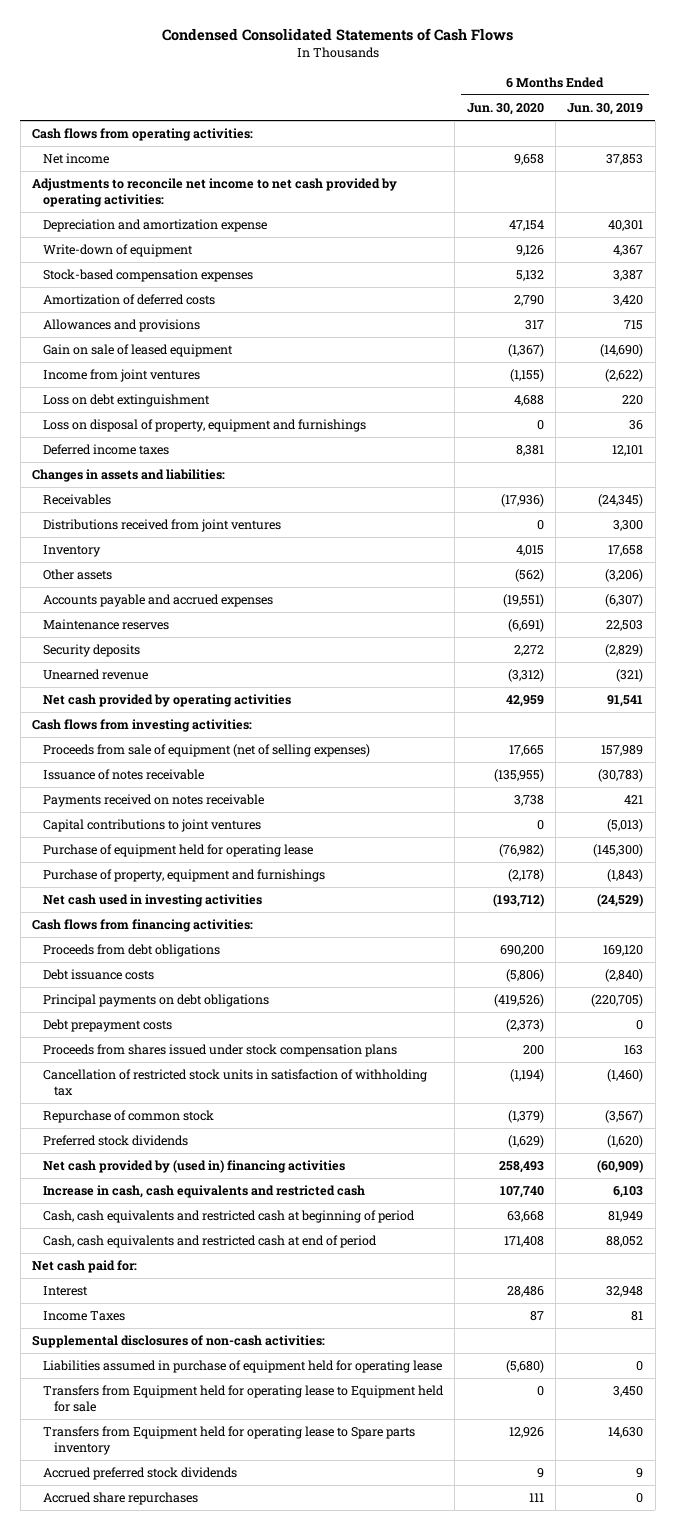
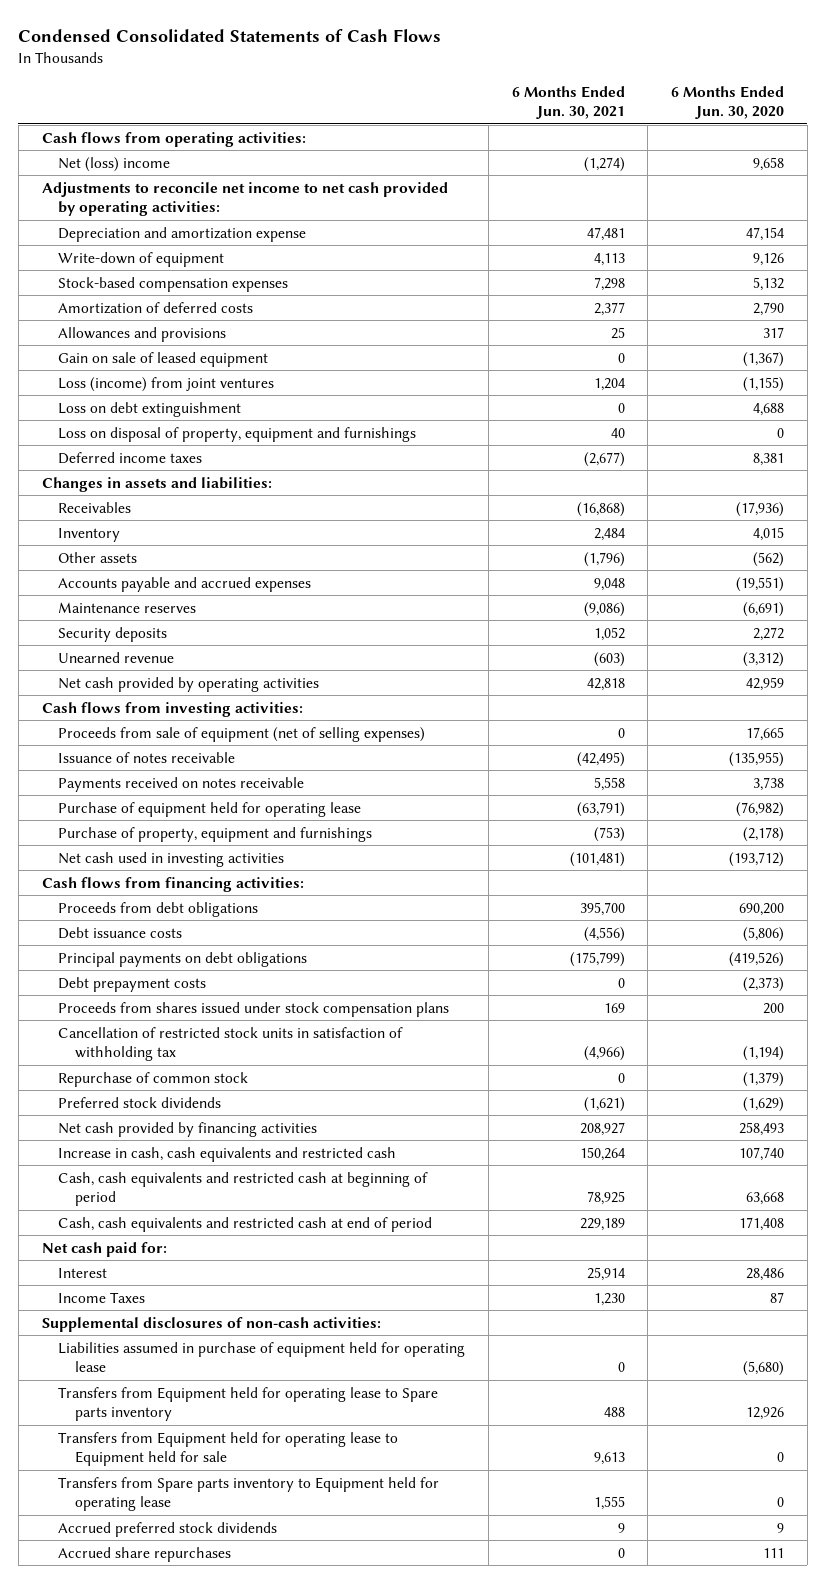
- | 6 Months Ended Jun. 30, 2020 | 6 Months Ended Jun. 30, 2019
+ | 6 Months Ended Jun. 30, 2021 | 6 Months Ended Jun. 30, 2020
- Net income | 9,658 | 37,853
+ Net (loss) income | (1,274) | 9,658
- Income from joint ventures | (1,155) | (2,622)
+ Loss (income) from joint ventures | 1,204 | (1,155)
- Distributions received from joint ventures | 0 | 3,300
- Capital contributions to joint ventures | 0 | (5,013)
- Net cash provided by (used in) financing activities | 258,493 | (60,909)
+ Net cash provided by financing activities | 208,927 | 258,493
moved down: Transfers from Equipment held for operating lease to Equipment held for sale | 9,613 | 0
+ Transfers from Spare parts inventory to Equipment held for operating lease | 1,555 | 0

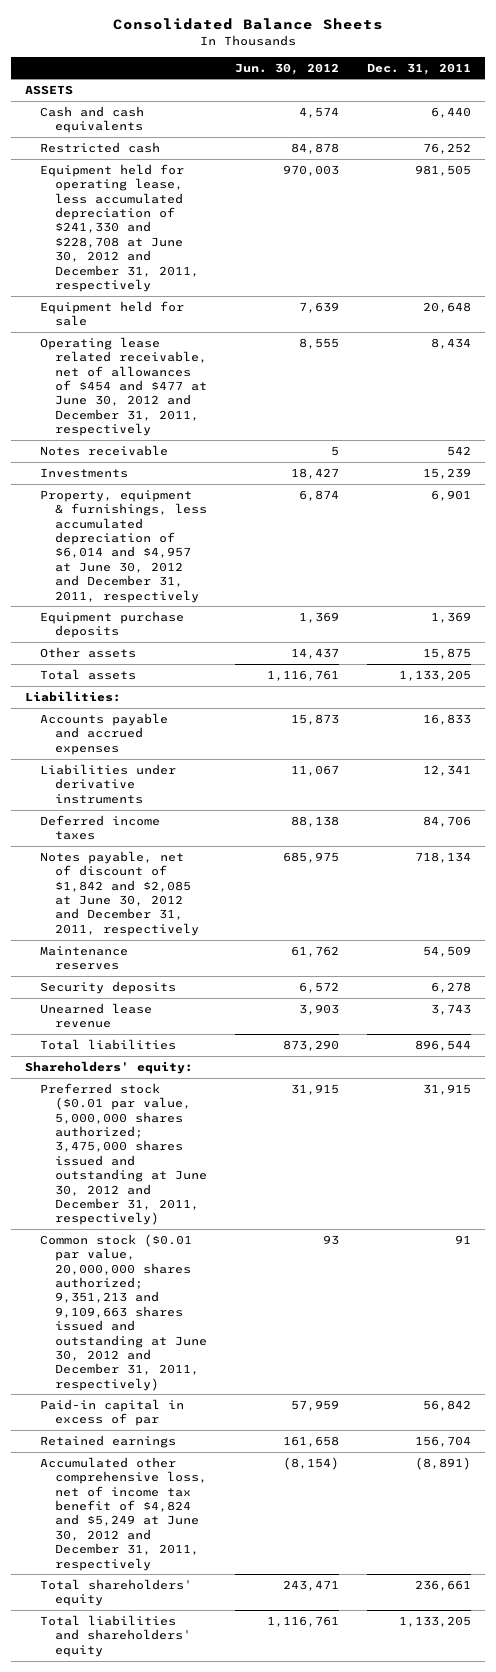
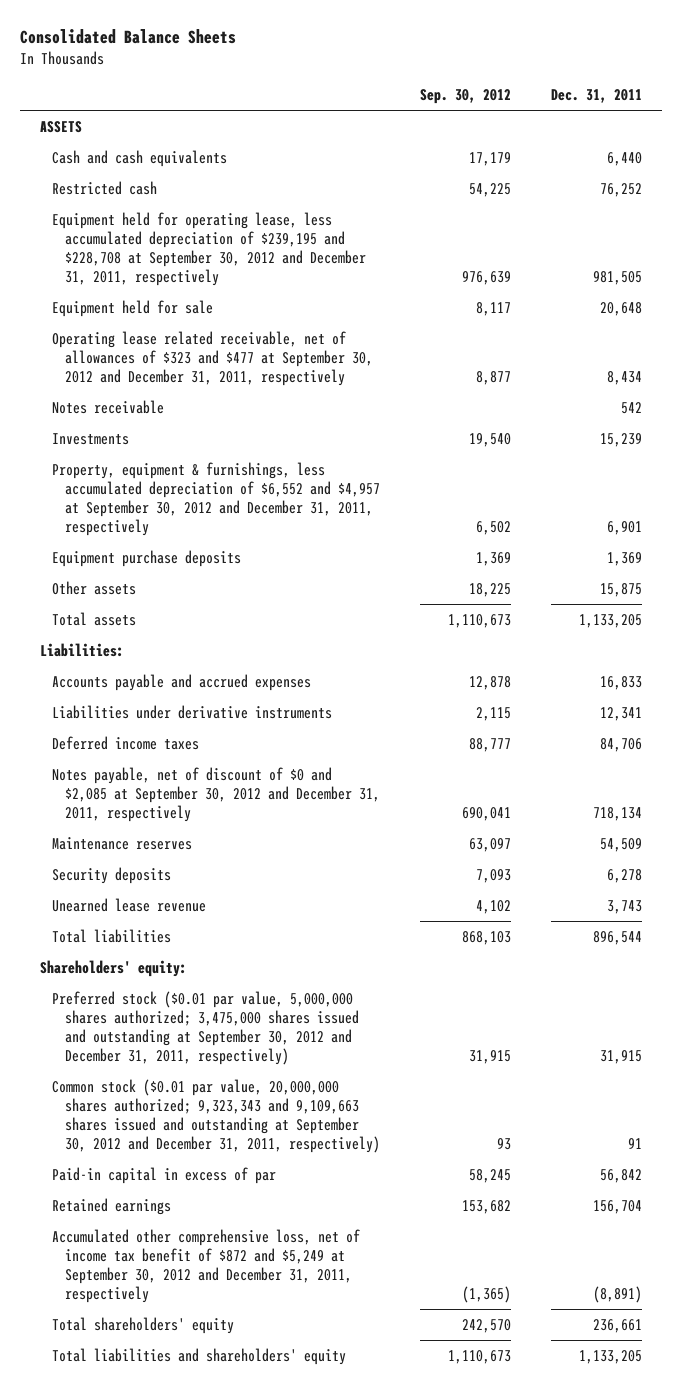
- | Jun. 30, 2012 | Dec. 31, 2011
+ | Sep. 30, 2012 | Dec. 31, 2011
- Equipment held for operating lease, less accumulated depreciation of $241,330 and $228,708 at June 30, 2012 and December 31, 2011, respectively | 970,003 | 981,505
+ Equipment held for operating lease, less accumulated depreciation of $239,195 and $228,708 at September 30, 2012 and December 31, 2011, respectively | 976,639 | 981,505
- Operating lease related receivable, net of allowances of $454 and $477 at June 30, 2012 and December 31, 2011, respectively | 8,555 | 8,434
+ Operating lease related receivable, net of allowances of $323 and $477 at September 30, 2012 and December 31, 2011, respectively | 8,877 | 8,434
- Property, equipment & furnishings, less accumulated depreciation of $6,014 and $4,957 at June 30, 2012 and December 31, 2011, respectively | 6,874 | 6,901
+ Property, equipment & furnishings, less accumulated depreciation of $6,552 and $4,957 at September 30, 2012 and December 31, 2011, respectively | 6,502 | 6,901
- Notes payable, net of discount of $1,842 and $2,085 at June 30, 2012 and December 31, 2011, respectively | 685,975 | 718,134
+ Notes payable, net of discount of $0 and $2,085 at September 30, 2012 and December 31, 2011, respectively | 690,041 | 718,134
- Preferred stock ($0.01 par value, 5,000,000 shares authorized; 3,475,000 shares issued and outstanding at June 30, 2012 and December 31, 2011, respectively) | 31,915 | 31,915
- Common stock ($0.01 par value, 20,000,000 shares authorized; 9,351,213 and 9,109,663 shares issued and outstanding at June 30, 2012 and December 31, 2011, respectively) | 93 | 91
+ Preferred stock ($0.01 par value, 5,000,000 shares authorized; 3,475,000 shares issued and outstanding at September 30, 2012 and December 31, 2011, respectively) | 31,915 | 31,915
+ Common stock ($0.01 par value, 20,000,000 shares authorized; 9,323,343 and 9,109,663 shares issued and outstanding at September 30, 2012 and December 31, 2011, respectively) | 93 | 91
- Accumulated other comprehensive loss, net of income tax benefit of $4,824 and $5,249 at June 30, 2012 and December 31, 2011, respectively | (8,154) | (8,891)
+ Accumulated other comprehensive loss, net of income tax benefit of $872 and $5,249 at September 30, 2012 and December 31, 2011, respectively | (1,365) | (8,891)

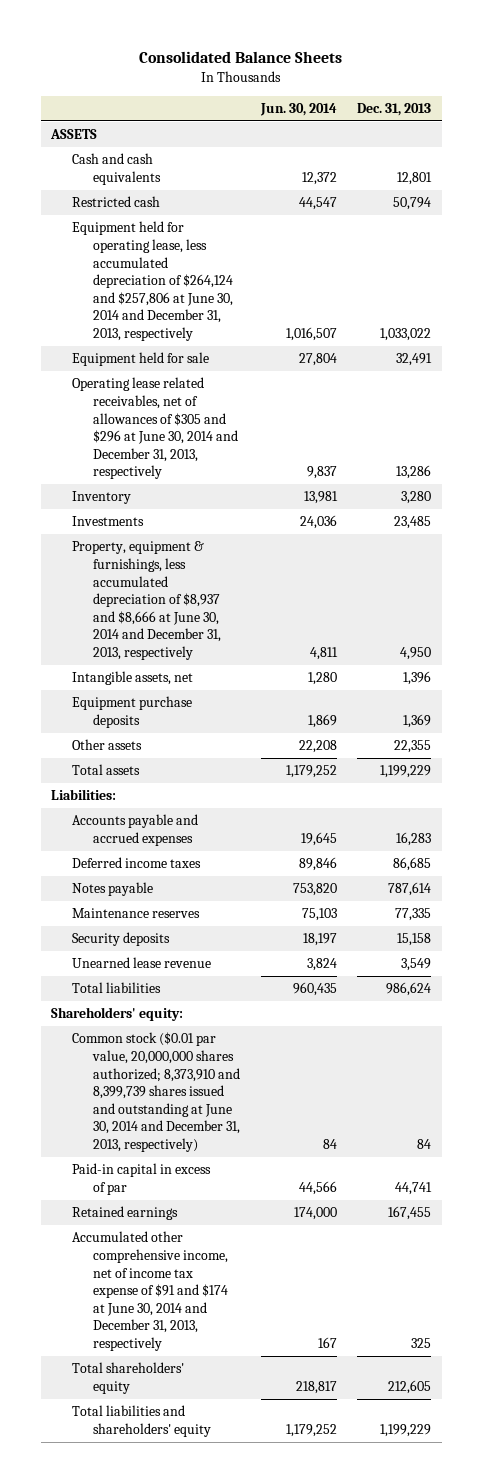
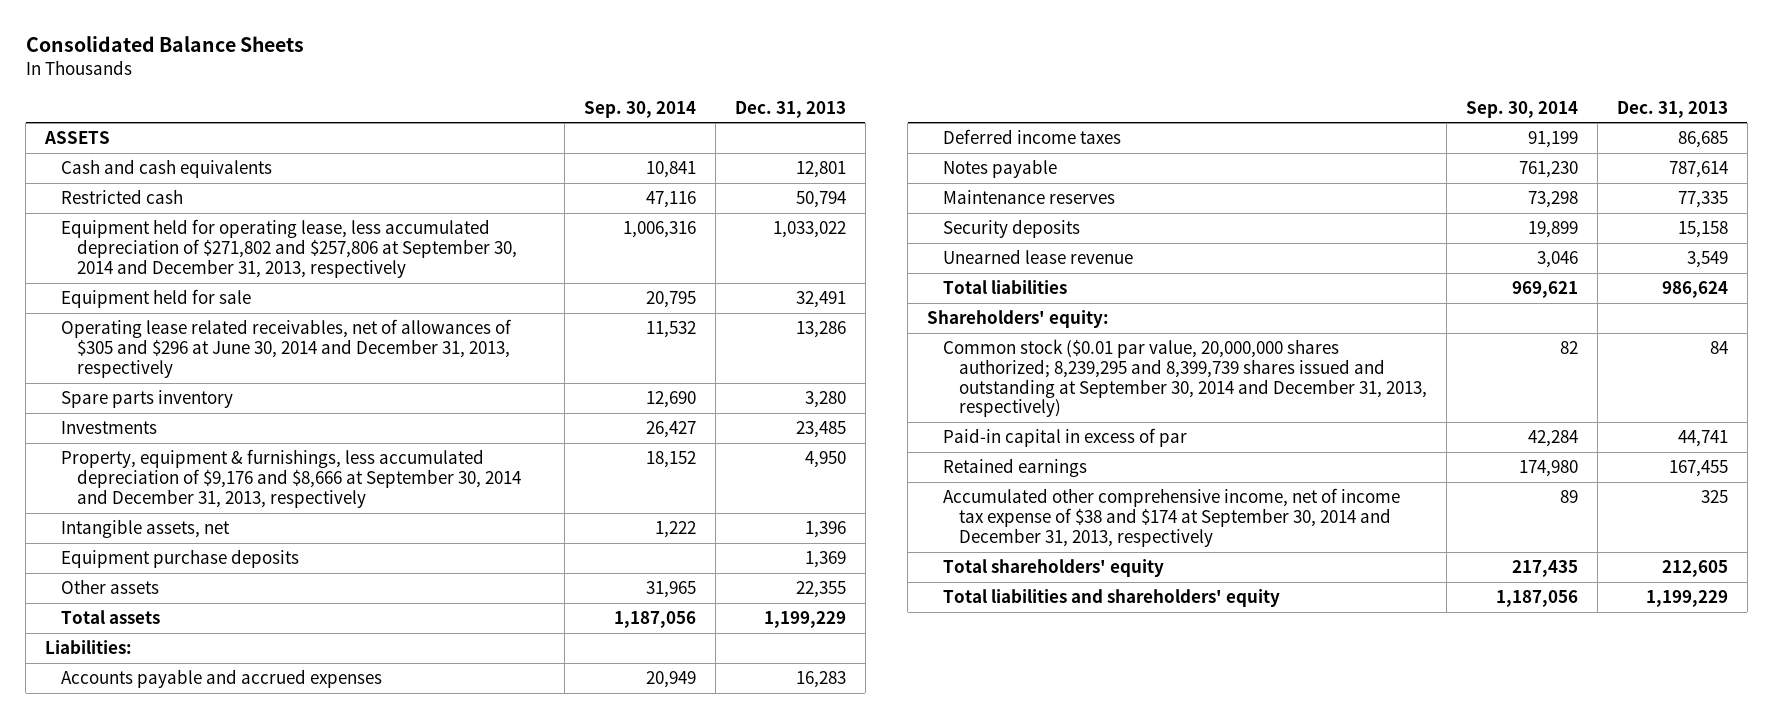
- | Jun. 30, 2014 | Dec. 31, 2013
+ | Sep. 30, 2014 | Dec. 31, 2013
- Equipment held for operating lease, less accumulated depreciation of $264,124 and $257,806 at June 30, 2014 and December 31, 2013, respectively | 1,016,507 | 1,033,022
+ Equipment held for operating lease, less accumulated depreciation of $271,802 and $257,806 at September 30, 2014 and December 31, 2013, respectively | 1,006,316 | 1,033,022
- Inventory | 13,981 | 3,280
+ Spare parts inventory | 12,690 | 3,280
- Property, equipment & furnishings, less accumulated depreciation of $8,937 and $8,666 at June 30, 2014 and December 31, 2013, respectively | 4,811 | 4,950
+ Property, equipment & furnishings, less accumulated depreciation of $9,176 and $8,666 at September 30, 2014 and December 31, 2013, respectively | 18,152 | 4,950
- Common stock ($0.01 par value, 20,000,000 shares authorized; 8,373,910 and 8,399,739 shares issued and outstanding at June 30, 2014 and December 31, 2013, respectively) | 84 | 84
+ Common stock ($0.01 par value, 20,000,000 shares authorized; 8,239,295 and 8,399,739 shares issued and outstanding at September 30, 2014 and December 31, 2013, respectively) | 82 | 84
- Accumulated other comprehensive income, net of income tax expense of $91 and $174 at June 30, 2014 and December 31, 2013, respectively | 167 | 325
+ Accumulated other comprehensive income, net of income tax expense of $38 and $174 at September 30, 2014 and December 31, 2013, respectively | 89 | 325

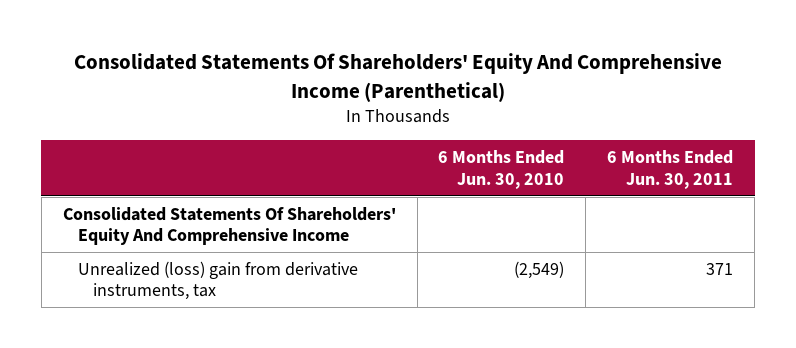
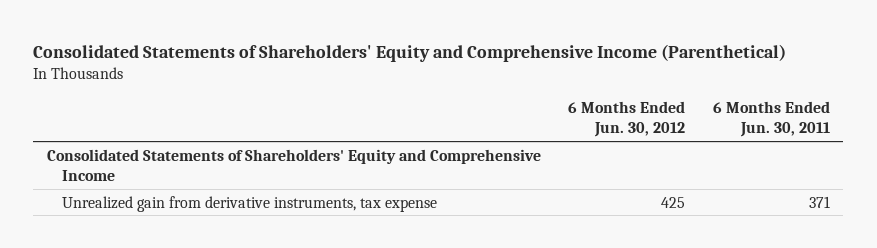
- Consolidated Statements Of Shareholders' Equity And Comprehensive Income (Parenthetical)
+ Consolidated Statements of Shareholders' Equity and Comprehensive Income (Parenthetical)
- | 6 Months Ended Jun. 30, 2010 | 6 Months Ended Jun. 30, 2011
+ | 6 Months Ended Jun. 30, 2012 | 6 Months Ended Jun. 30, 2011
- Consolidated Statements Of Shareholders' Equity And Comprehensive Income
- Unrealized (loss) gain from derivative instruments, tax | (2,549) | 371
+ Consolidated Statements of Shareholders' Equity and Comprehensive Income
+ Unrealized gain from derivative instruments, tax expense | 425 | 371

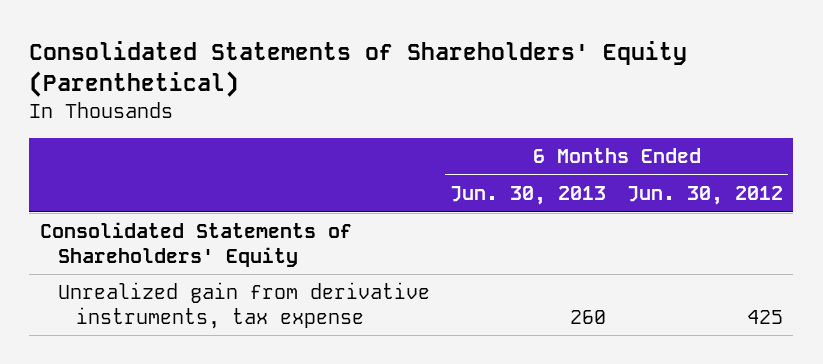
- Consolidated Statements of Shareholders' Equity and Comprehensive Income (Parenthetical)
+ Consolidated Statements of Shareholders' Equity (Parenthetical)
- | 6 Months Ended Jun. 30, 2012 | 6 Months Ended Jun. 30, 2011
+ | 6 Months Ended Jun. 30, 2013 | 6 Months Ended Jun. 30, 2012
- Consolidated Statements of Shareholders' Equity and Comprehensive Income
+ Consolidated Statements of Shareholders' Equity

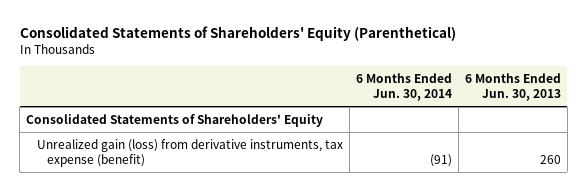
- | 6 Months Ended Jun. 30, 2013 | 6 Months Ended Jun. 30, 2012
+ | 6 Months Ended Jun. 30, 2014 | 6 Months Ended Jun. 30, 2013
- Unrealized gain from derivative instruments, tax expense | 260 | 425
+ Unrealized gain (loss) from derivative instruments, tax expense (benefit) | (91) | 260

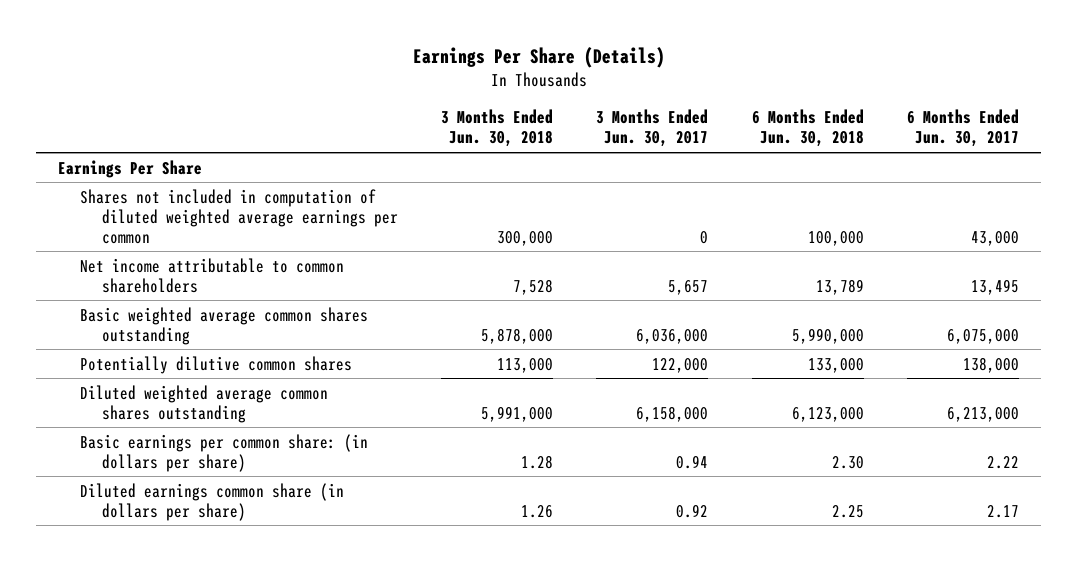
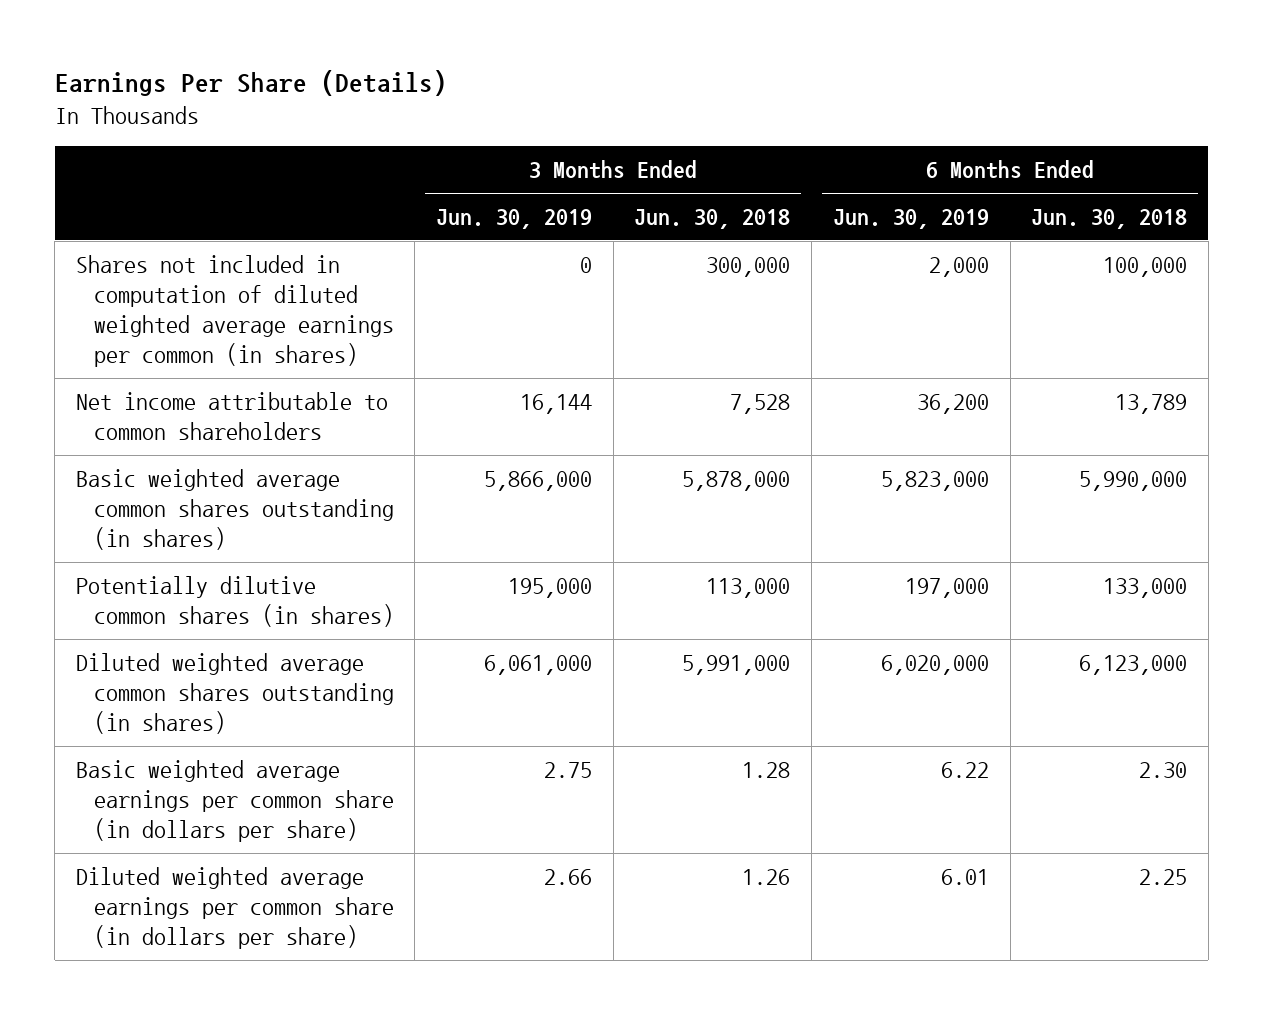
- | 3 Months Ended Jun. 30, 2018 | 3 Months Ended Jun. 30, 2017 | 6 Months Ended Jun. 30, 2018 | 6 Months Ended Jun. 30, 2017
+ | 3 Months Ended Jun. 30, 2019 | 3 Months Ended Jun. 30, 2018 | 6 Months Ended Jun. 30, 2019 | 6 Months Ended Jun. 30, 2018
- Earnings Per Share
- Shares not included in computation of diluted weighted average earnings per common | 300,000 | 0 | 100,000 | 43,000
+ Shares not included in computation of diluted weighted average earnings per common (in shares) | 0 | 300,000 | 2,000 | 100,000
- Basic weighted average common shares outstanding | 5,878,000 | 6,036,000 | 5,990,000 | 6,075,000
- Potentially dilutive common shares | 113,000 | 122,000 | 133,000 | 138,000
- Diluted weighted average common shares outstanding | 5,991,000 | 6,158,000 | 6,123,000 | 6,213,000
- Basic earnings per common share: (in dollars per share) | 1.28 | 0.94 | 2.30 | 2.22
- Diluted earnings common share (in dollars per share) | 1.26 | 0.92 | 2.25 | 2.17
+ Basic weighted average common shares outstanding (in shares) | 5,866,000 | 5,878,000 | 5,823,000 | 5,990,000
+ Potentially dilutive common shares (in shares) | 195,000 | 113,000 | 197,000 | 133,000
+ Diluted weighted average common shares outstanding (in shares) | 6,061,000 | 5,991,000 | 6,020,000 | 6,123,000
+ Basic weighted average earnings per common share (in dollars per share) | 2.75 | 1.28 | 6.22 | 2.30
+ Diluted weighted average earnings per common share (in dollars per share) | 2.66 | 1.26 | 6.01 | 2.25

